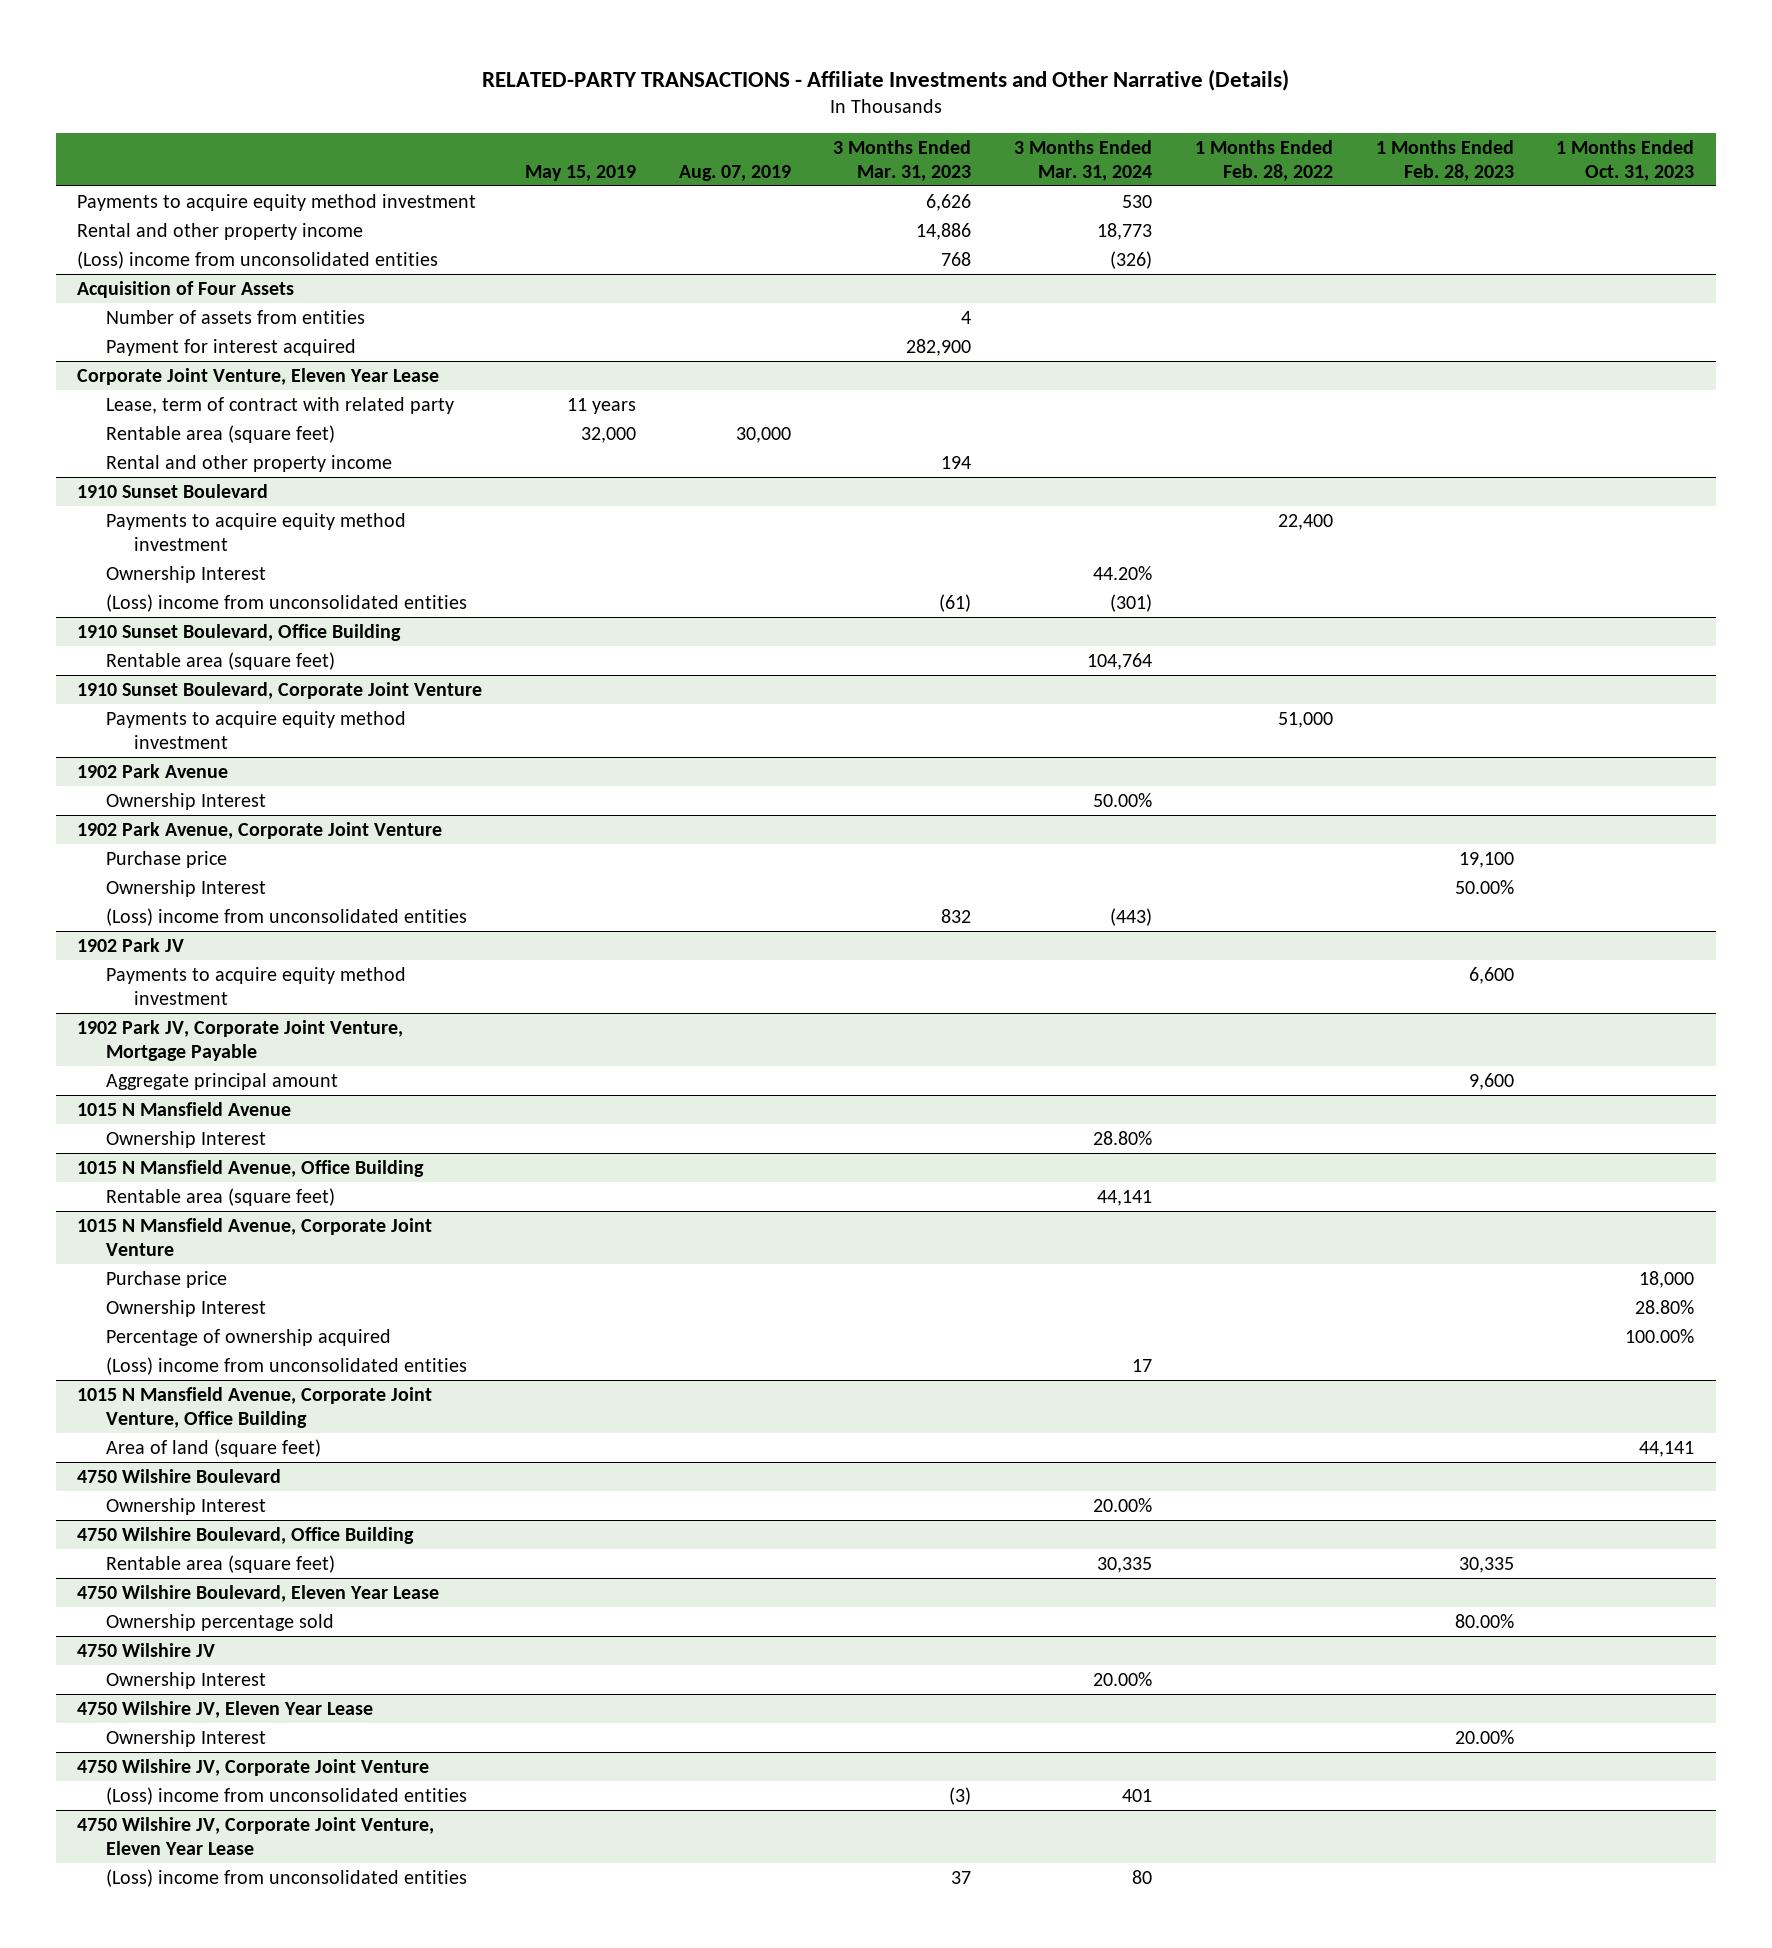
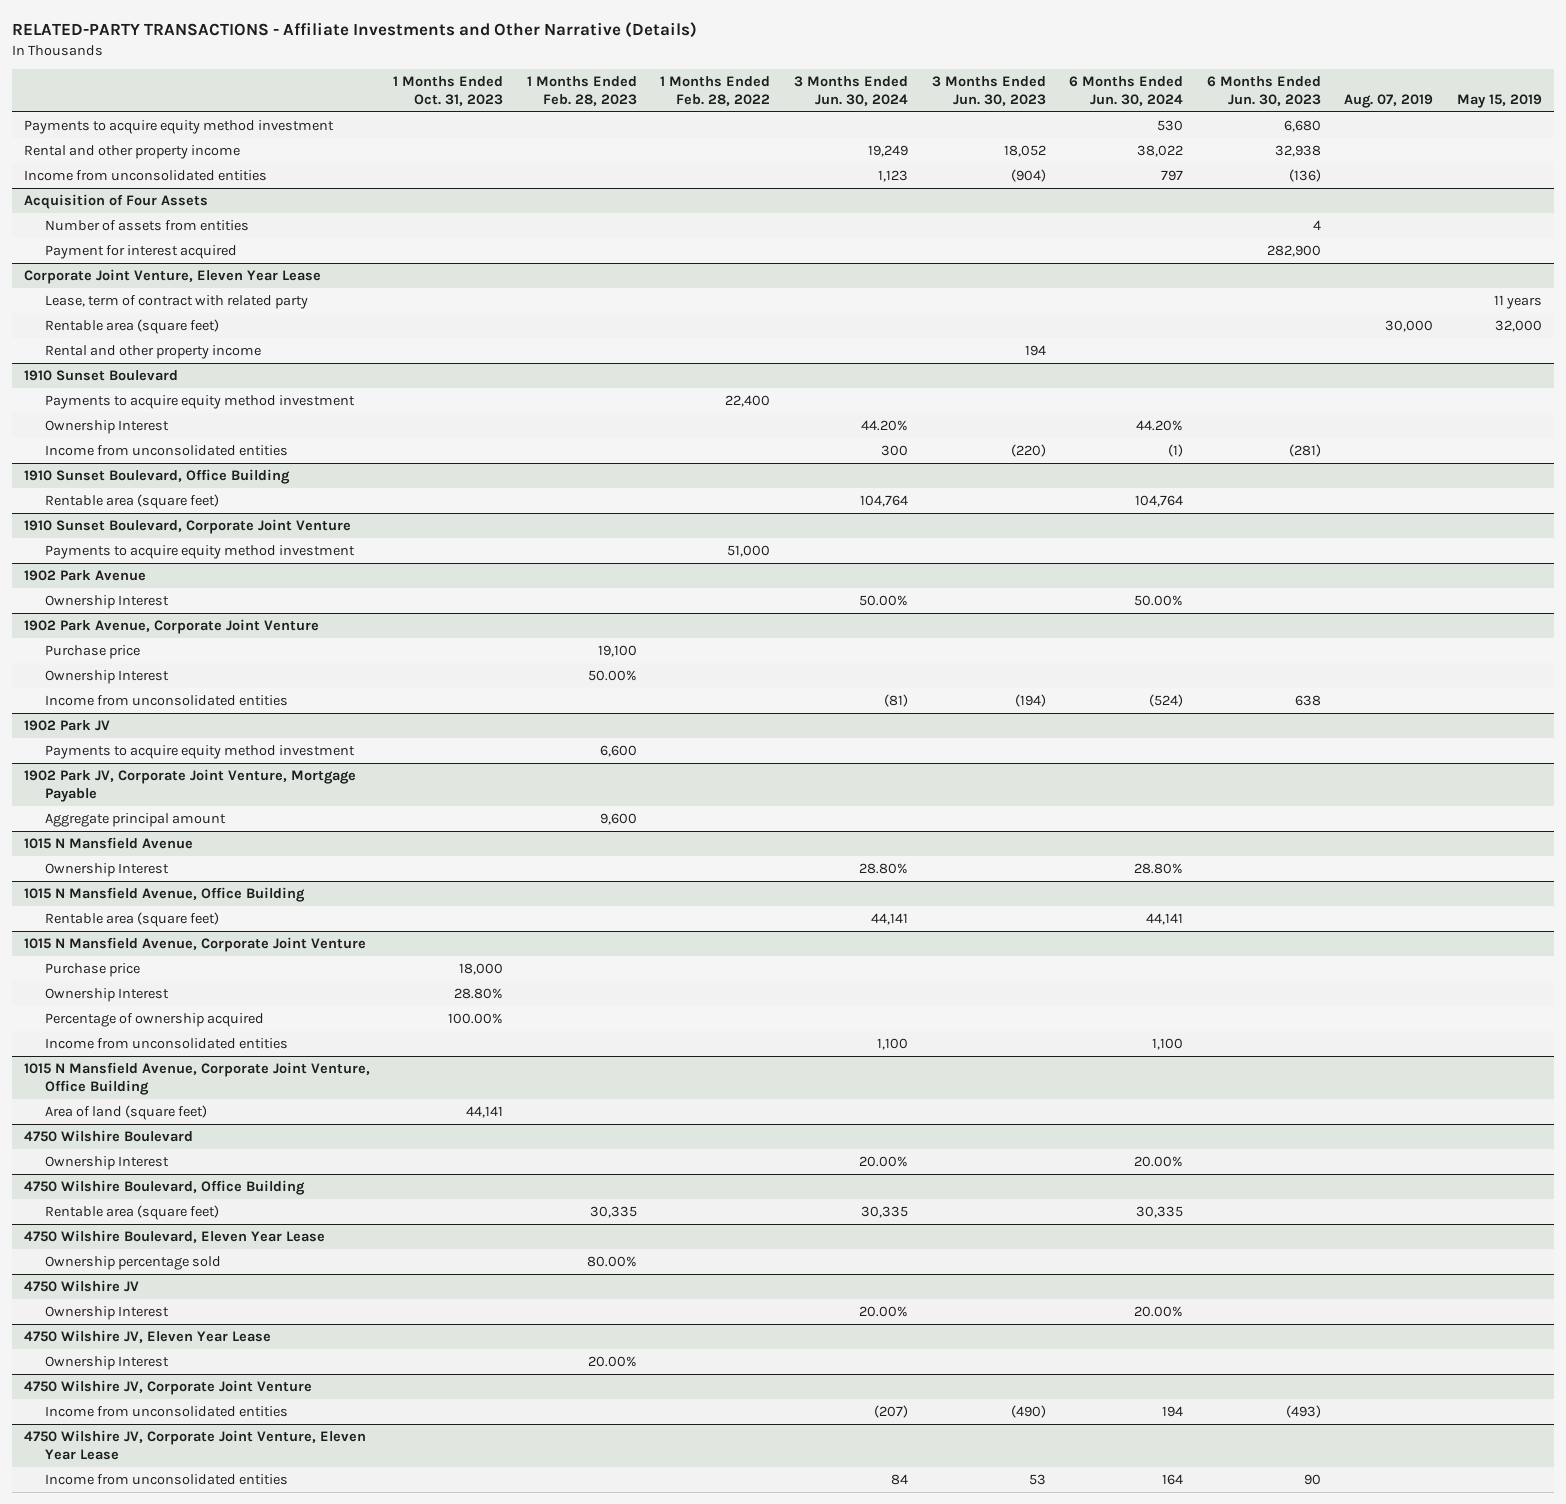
- | May 15, 2019 | Aug. 07, 2019 | 3 Months Ended Mar. 31, 2023 | 3 Months Ended Mar. 31, 2024 | 1 Months Ended Feb. 28, 2022 | 1 Months Ended Feb. 28, 2023 | 1 Months Ended Oct. 31, 2023
+ | 1 Months Ended Oct. 31, 2023 | 1 Months Ended Feb. 28, 2023 | 1 Months Ended Feb. 28, 2022 | 3 Months Ended Jun. 30, 2024 | 3 Months Ended Jun. 30, 2023 | 6 Months Ended Jun. 30, 2024 | 6 Months Ended Jun. 30, 2023 | Aug. 07, 2019 | May 15, 2019
- (Loss) income from unconsolidated entities | | | 768 | (326) | | |
+ Income from unconsolidated entities | | | | 1,123 | (904) | 797 | (136) | |
@ 1910 Sunset Boulevard
- (Loss) income from unconsolidated entities | | | (61) | (301) | | |
+ Income from unconsolidated entities | | | | 300 | (220) | (1) | (281) | |
@ 1902 Park Avenue, Corporate Joint Venture
- (Loss) income from unconsolidated entities | | | 832 | (443) | | |
+ Income from unconsolidated entities | | | | (81) | (194) | (524) | 638 | |
@ 1015 N Mansfield Avenue, Corporate Joint Venture
- (Loss) income from unconsolidated entities | | | | 17 | | |
+ Income from unconsolidated entities | | | | 1,100 | | 1,100 | | |
@ 4750 Wilshire JV, Corporate Joint Venture
- (Loss) income from unconsolidated entities | | | (3) | 401 | | |
+ Income from unconsolidated entities | | | | (207) | (490) | 194 | (493) | |
@ 4750 Wilshire JV, Corporate Joint Venture, Eleven Year Lease
- (Loss) income from unconsolidated entities | | | 37 | 80 | | |
+ Income from unconsolidated entities | | | | 84 | 53 | 164 | 90 | |

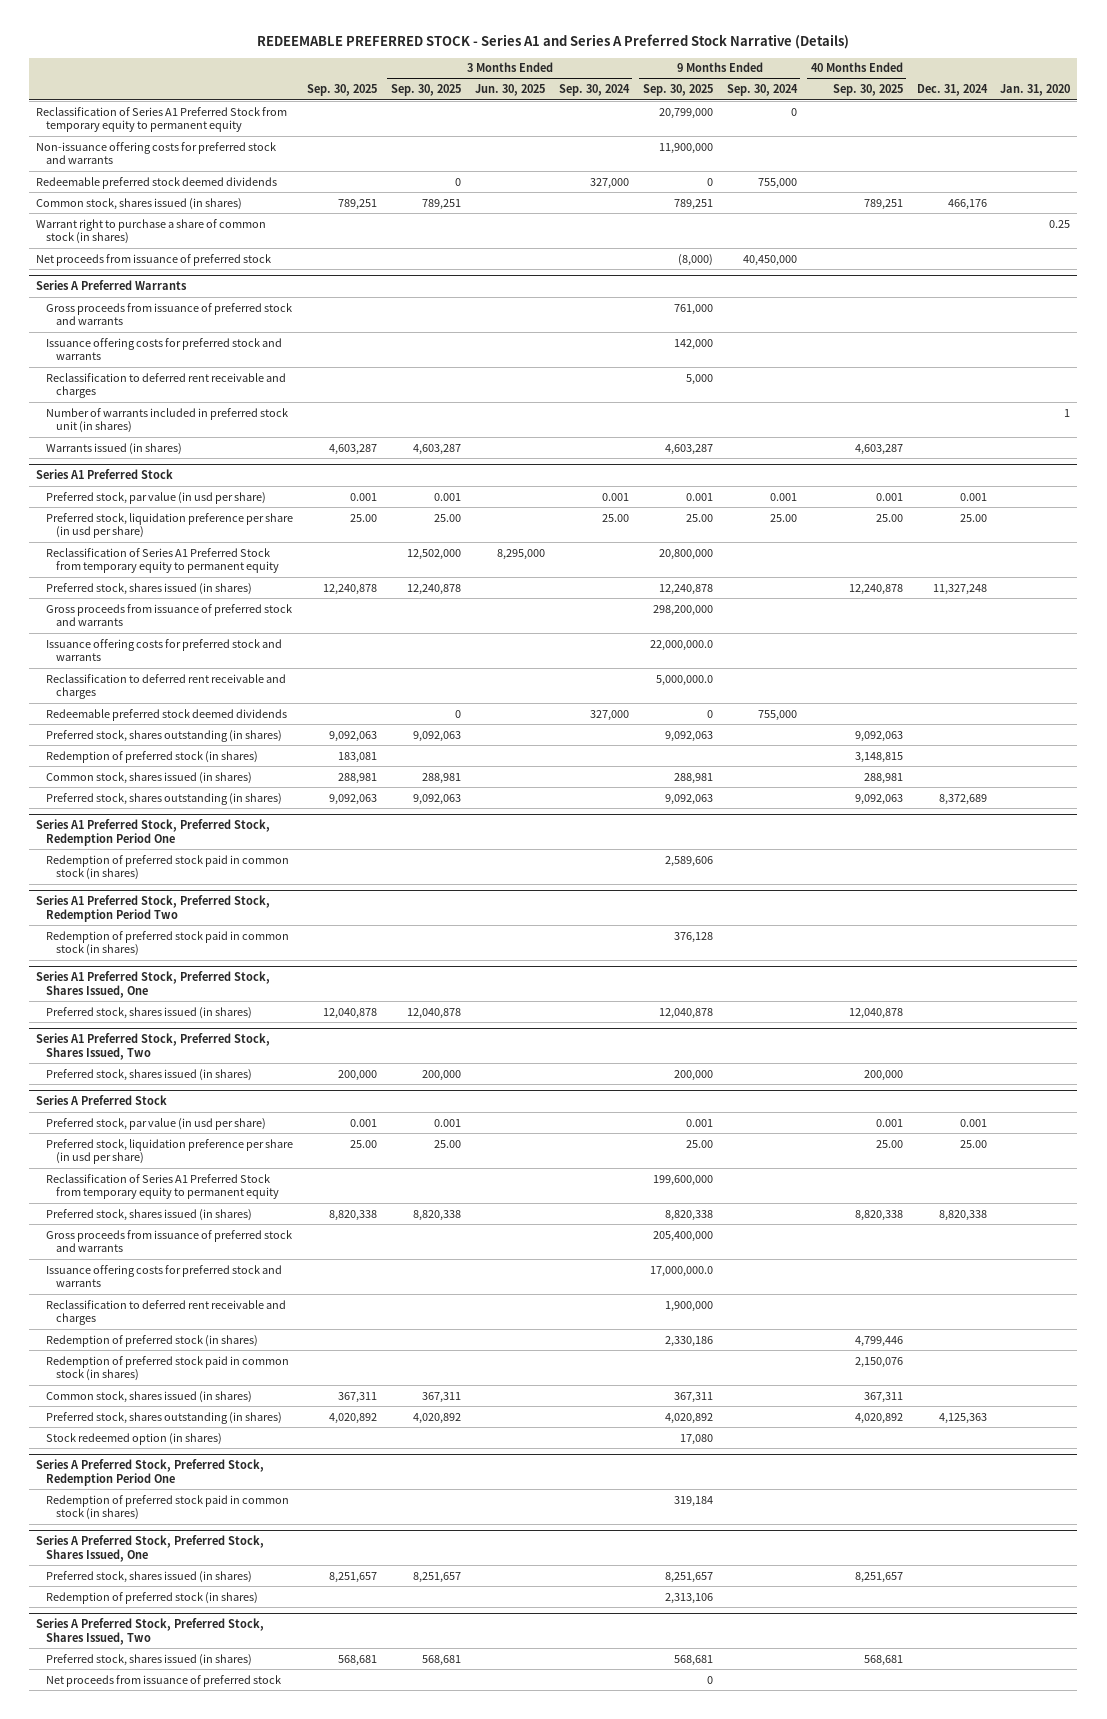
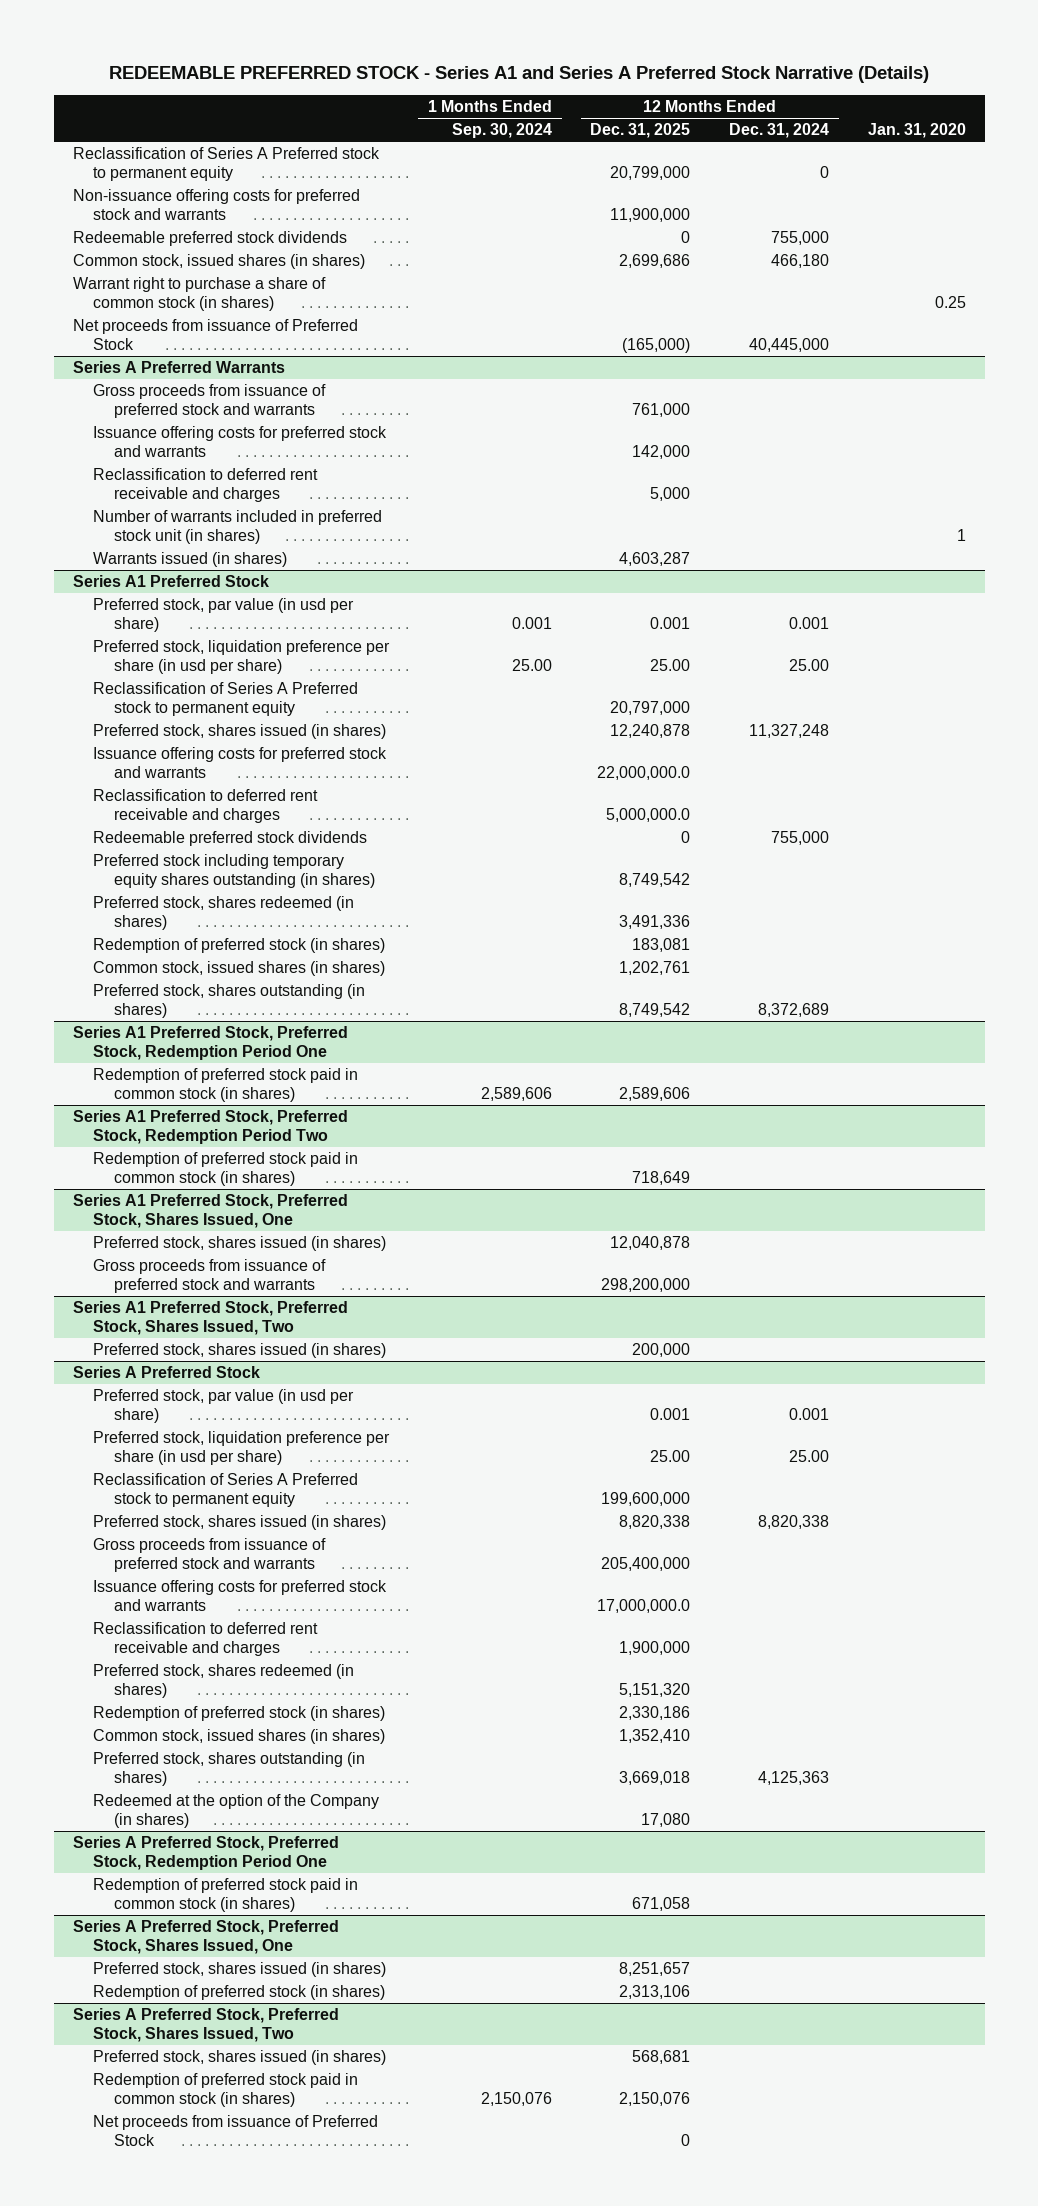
- | Sep. 30, 2025 | 3 Months Ended Sep. 30, 2025 | 3 Months Ended Jun. 30, 2025 | 3 Months Ended Sep. 30, 2024 | 9 Months Ended Sep. 30, 2025 | 9 Months Ended Sep. 30, 2024 | 40 Months Ended Sep. 30, 2025 | Dec. 31, 2024 | Jan. 31, 2020
+ | 1 Months Ended Sep. 30, 2024 | 12 Months Ended Dec. 31, 2025 | 12 Months Ended Dec. 31, 2024 | Jan. 31, 2020
- Reclassification of Series A1 Preferred Stock from temporary equity to permanent equity | | | | | 20,799,000 | 0 | | |
+ Reclassification of Series A Preferred stock to permanent equity | | 20,799,000 | 0 |
- Redeemable preferred stock deemed dividends | | 0 | | 327,000 | 0 | 755,000 | | |
- Common stock, shares issued (in shares) | 789,251 | 789,251 | | | 789,251 | | 789,251 | 466,176 |
+ Redeemable preferred stock dividends | | 0 | 755,000 |
+ Common stock, issued shares (in shares) | | 2,699,686 | 466,180 |
- Net proceeds from issuance of preferred stock | | | | | (8,000) | 40,450,000 | | |
+ Net proceeds from issuance of Preferred Stock | | (165,000) | 40,445,000 |
@ Series A1 Preferred Stock
- Reclassification of Series A1 Preferred Stock from temporary equity to permanent equity | | 12,502,000 | 8,295,000 | | 20,800,000 | | | |
+ Reclassification of Series A Preferred stock to permanent equity | | 20,797,000 | |
- Gross proceeds from issuance of preferred stock and warrants | | | | | 298,200,000 | | | |
- Redeemable preferred stock deemed dividends | | 0 | | 327,000 | 0 | 755,000 | | |
- Preferred stock, shares outstanding (in shares) | 9,092,063 | 9,092,063 | | | 9,092,063 | | 9,092,063 | |
+ Redeemable preferred stock dividends | | 0 | 755,000 |
+ Preferred stock including temporary equity shares outstanding (in shares) | | 8,749,542 | |
+ Preferred stock, shares redeemed (in shares) | | 3,491,336 | |
- Common stock, shares issued (in shares) | 288,981 | 288,981 | | | 288,981 | | 288,981 | |
+ Common stock, issued shares (in shares) | | 1,202,761 | |
@ Series A1 Preferred Stock, Preferred Stock, Shares Issued, One
+ Gross proceeds from issuance of preferred stock and warrants | | 298,200,000 | |
@ Series A Preferred Stock
- Reclassification of Series A1 Preferred Stock from temporary equity to permanent equity | | | | | 199,600,000 | | | |
+ Reclassification of Series A Preferred stock to permanent equity | | 199,600,000 | |
+ Preferred stock, shares redeemed (in shares) | | 5,151,320 | |
- Redemption of preferred stock paid in common stock (in shares) | | | | | | | 2,150,076 | |
- Common stock, shares issued (in shares) | 367,311 | 367,311 | | | 367,311 | | 367,311 | |
+ Common stock, issued shares (in shares) | | 1,352,410 | |
- Stock redeemed option (in shares) | | | | | 17,080 | | | |
+ Redeemed at the option of the Company (in shares) | | 17,080 | |
@ Series A Preferred Stock, Preferred Stock, Shares Issued, Two
- Net proceeds from issuance of preferred stock | | | | | 0 | | | |
+ Redemption of preferred stock paid in common stock (in shares) | 2,150,076 | 2,150,076 | |
+ Net proceeds from issuance of Preferred Stock | | 0 | |

